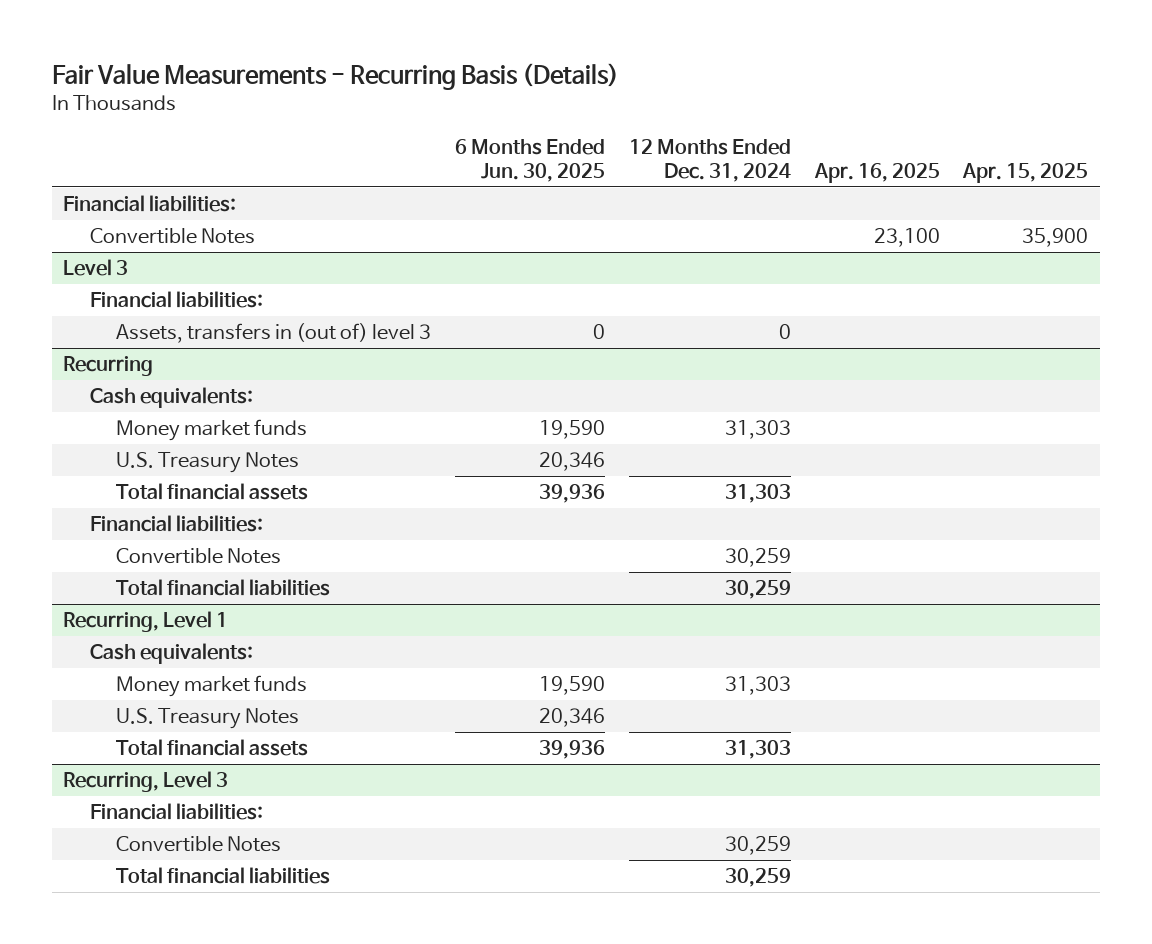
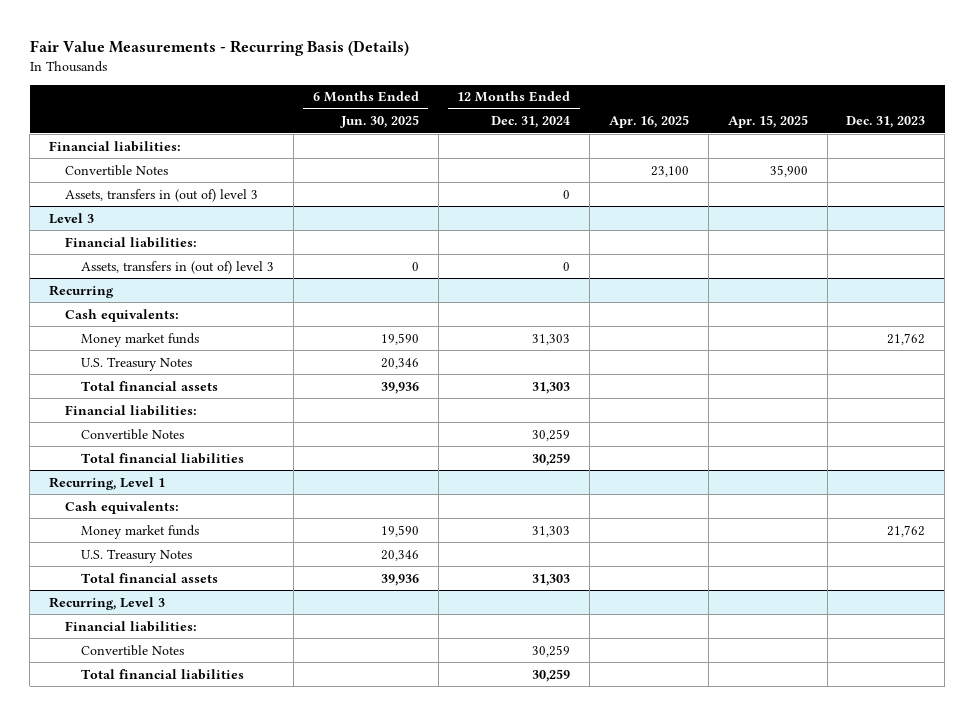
- | 6 Months Ended Jun. 30, 2025 | 12 Months Ended Dec. 31, 2024 | Apr. 16, 2025 | Apr. 15, 2025
+ | 6 Months Ended Jun. 30, 2025 | 12 Months Ended Dec. 31, 2024 | Apr. 16, 2025 | Apr. 15, 2025 | Dec. 31, 2023
+ Assets, transfers in (out of) level 3 | | 0 | | |

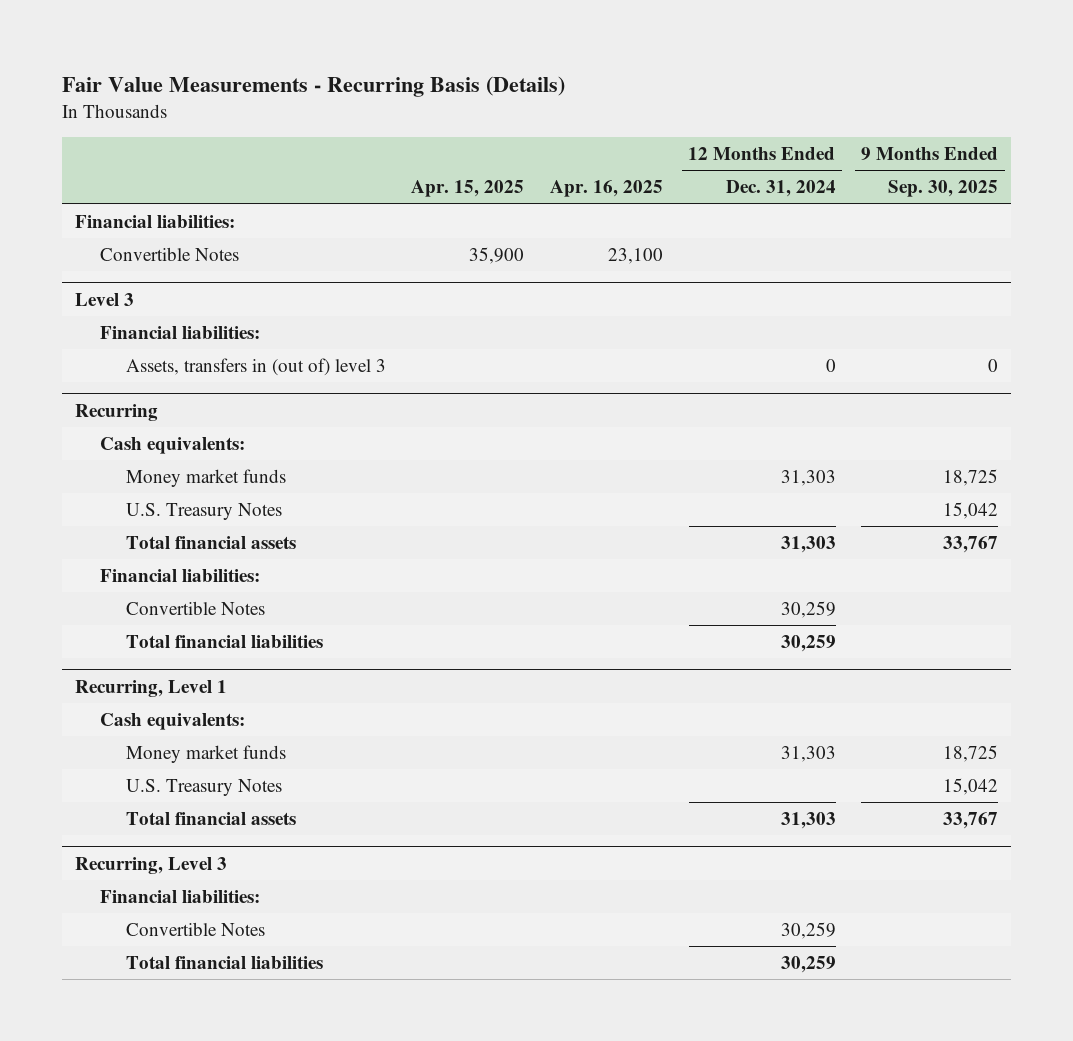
- | 6 Months Ended Jun. 30, 2025 | 12 Months Ended Dec. 31, 2024 | Apr. 16, 2025 | Apr. 15, 2025 | Dec. 31, 2023
+ | Apr. 15, 2025 | Apr. 16, 2025 | 12 Months Ended Dec. 31, 2024 | 9 Months Ended Sep. 30, 2025
- Assets, transfers in (out of) level 3 | | 0 | | |

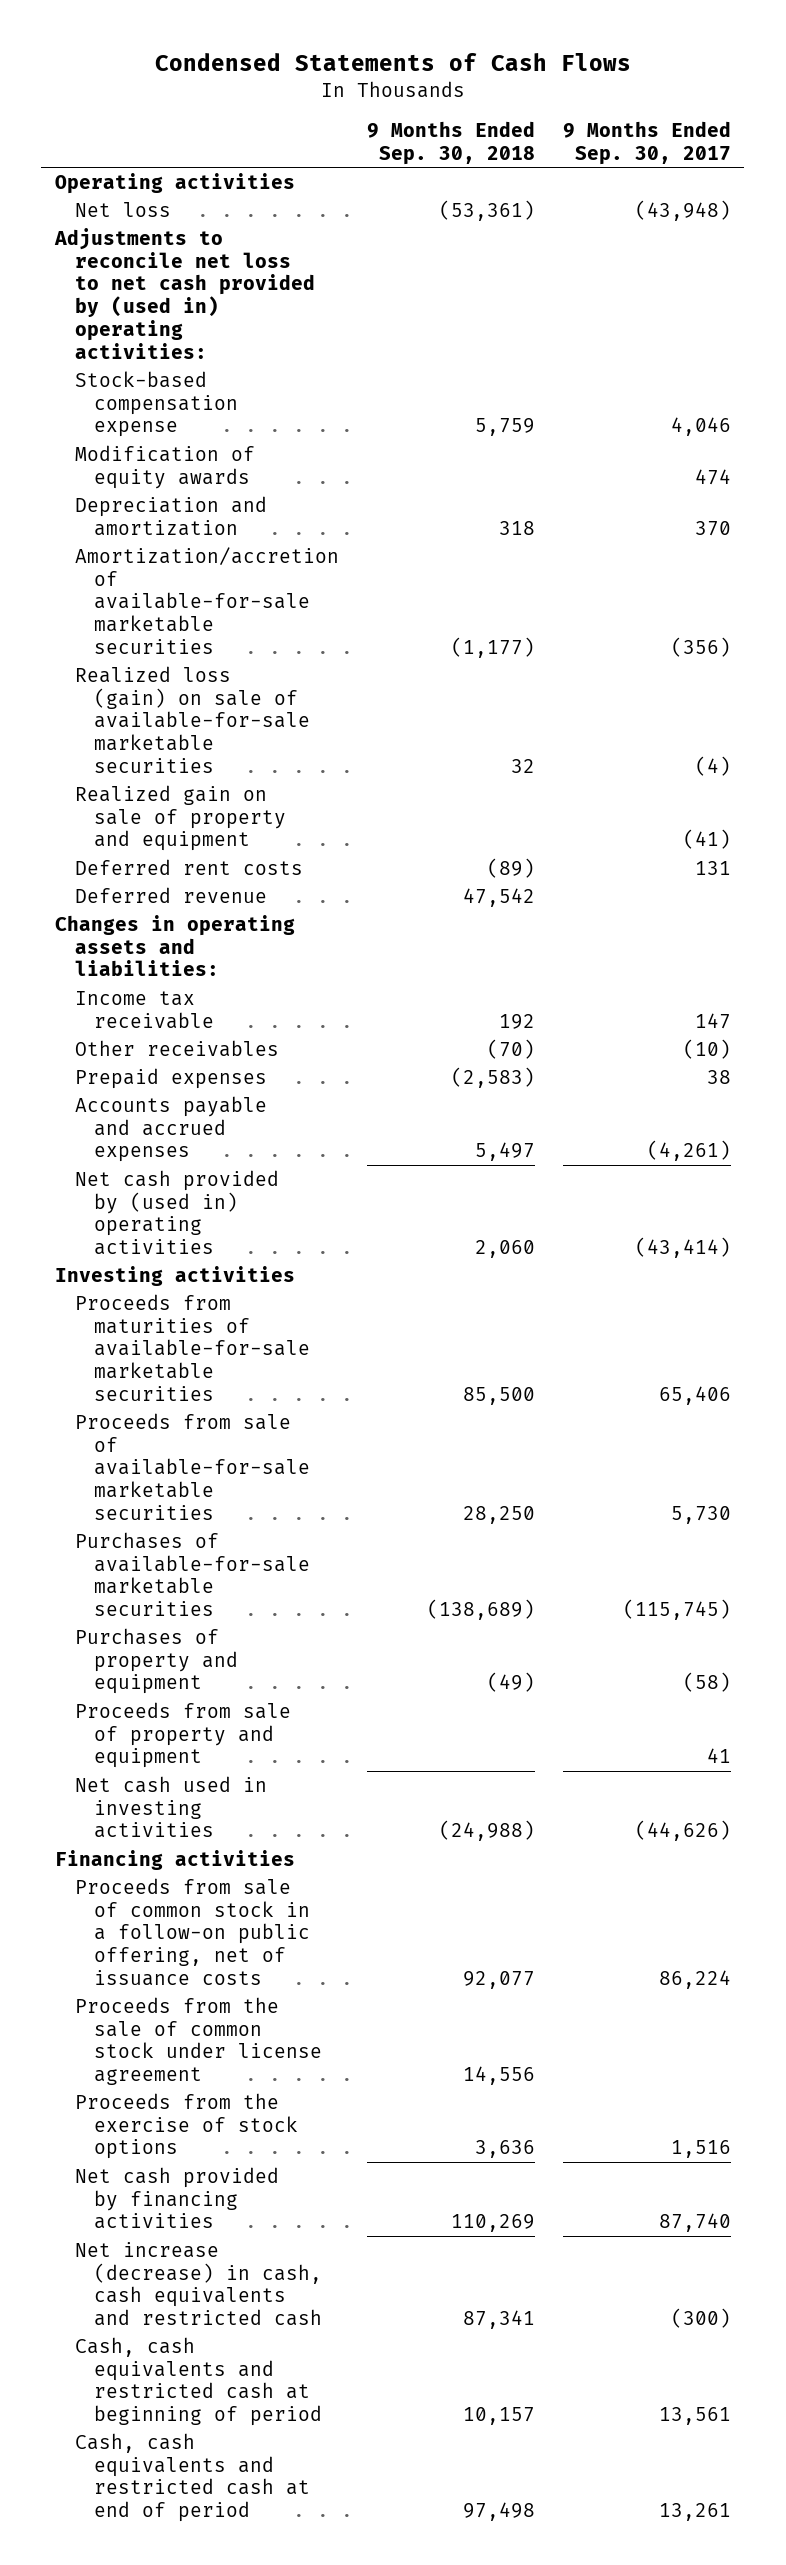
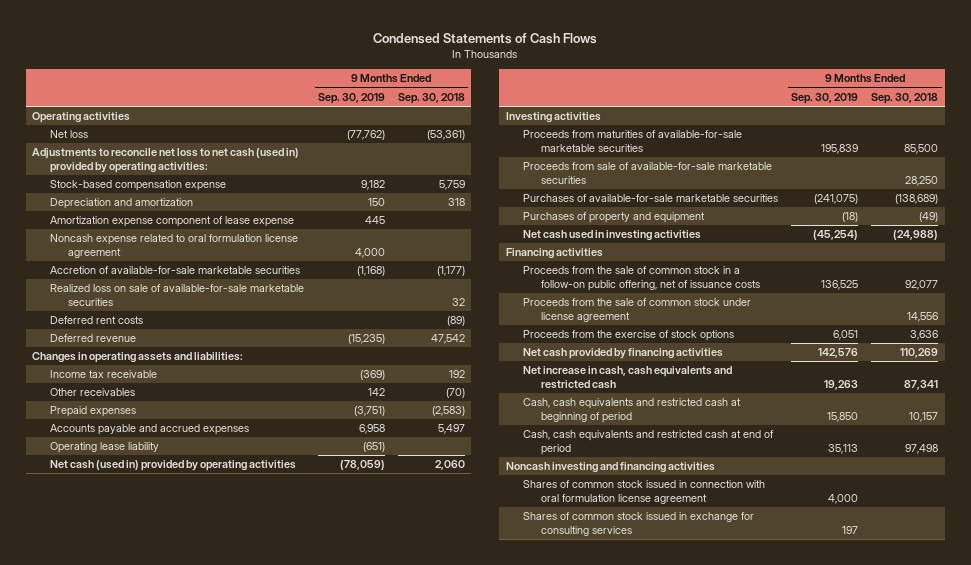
- | 9 Months Ended Sep. 30, 2018 | 9 Months Ended Sep. 30, 2017
+ | 9 Months Ended Sep. 30, 2019 | 9 Months Ended Sep. 30, 2018
- Adjustments to reconcile net loss to net cash provided by (used in) operating activities:
+ Adjustments to reconcile net loss to net cash (used in) provided by operating activities:
- Modification of equity awards | | 474
- Amortization/accretion of available-for-sale marketable securities | (1,177) | (356)
- Realized loss (gain) on sale of available-for-sale marketable securities | 32 | (4)
- Realized gain on sale of property and equipment | | (41)
+ Amortization expense component of lease expense | 445 |
+ Noncash expense related to oral formulation license agreement | 4,000 |
+ Accretion of available-for-sale marketable securities | (1,168) | (1,177)
+ Realized loss on sale of available-for-sale marketable securities | | 32
- Net cash provided by (used in) operating activities | 2,060 | (43,414)
+ Operating lease liability | (651) |
+ Net cash (used in) provided by operating activities | (78,059) | 2,060
- Proceeds from sale of property and equipment | | 41
- Proceeds from sale of common stock in a follow-on public offering, net of issuance costs | 92,077 | 86,224
+ Proceeds from the sale of common stock in a follow-on public offering, net of issuance costs | 136,525 | 92,077
- Net increase (decrease) in cash, cash equivalents and restricted cash | 87,341 | (300)
+ Net increase in cash, cash equivalents and restricted cash | 19,263 | 87,341
+ Noncash investing and financing activities
+ Shares of common stock issued in connection with oral formulation license agreement | 4,000 |
+ Shares of common stock issued in exchange for consulting services | 197 |

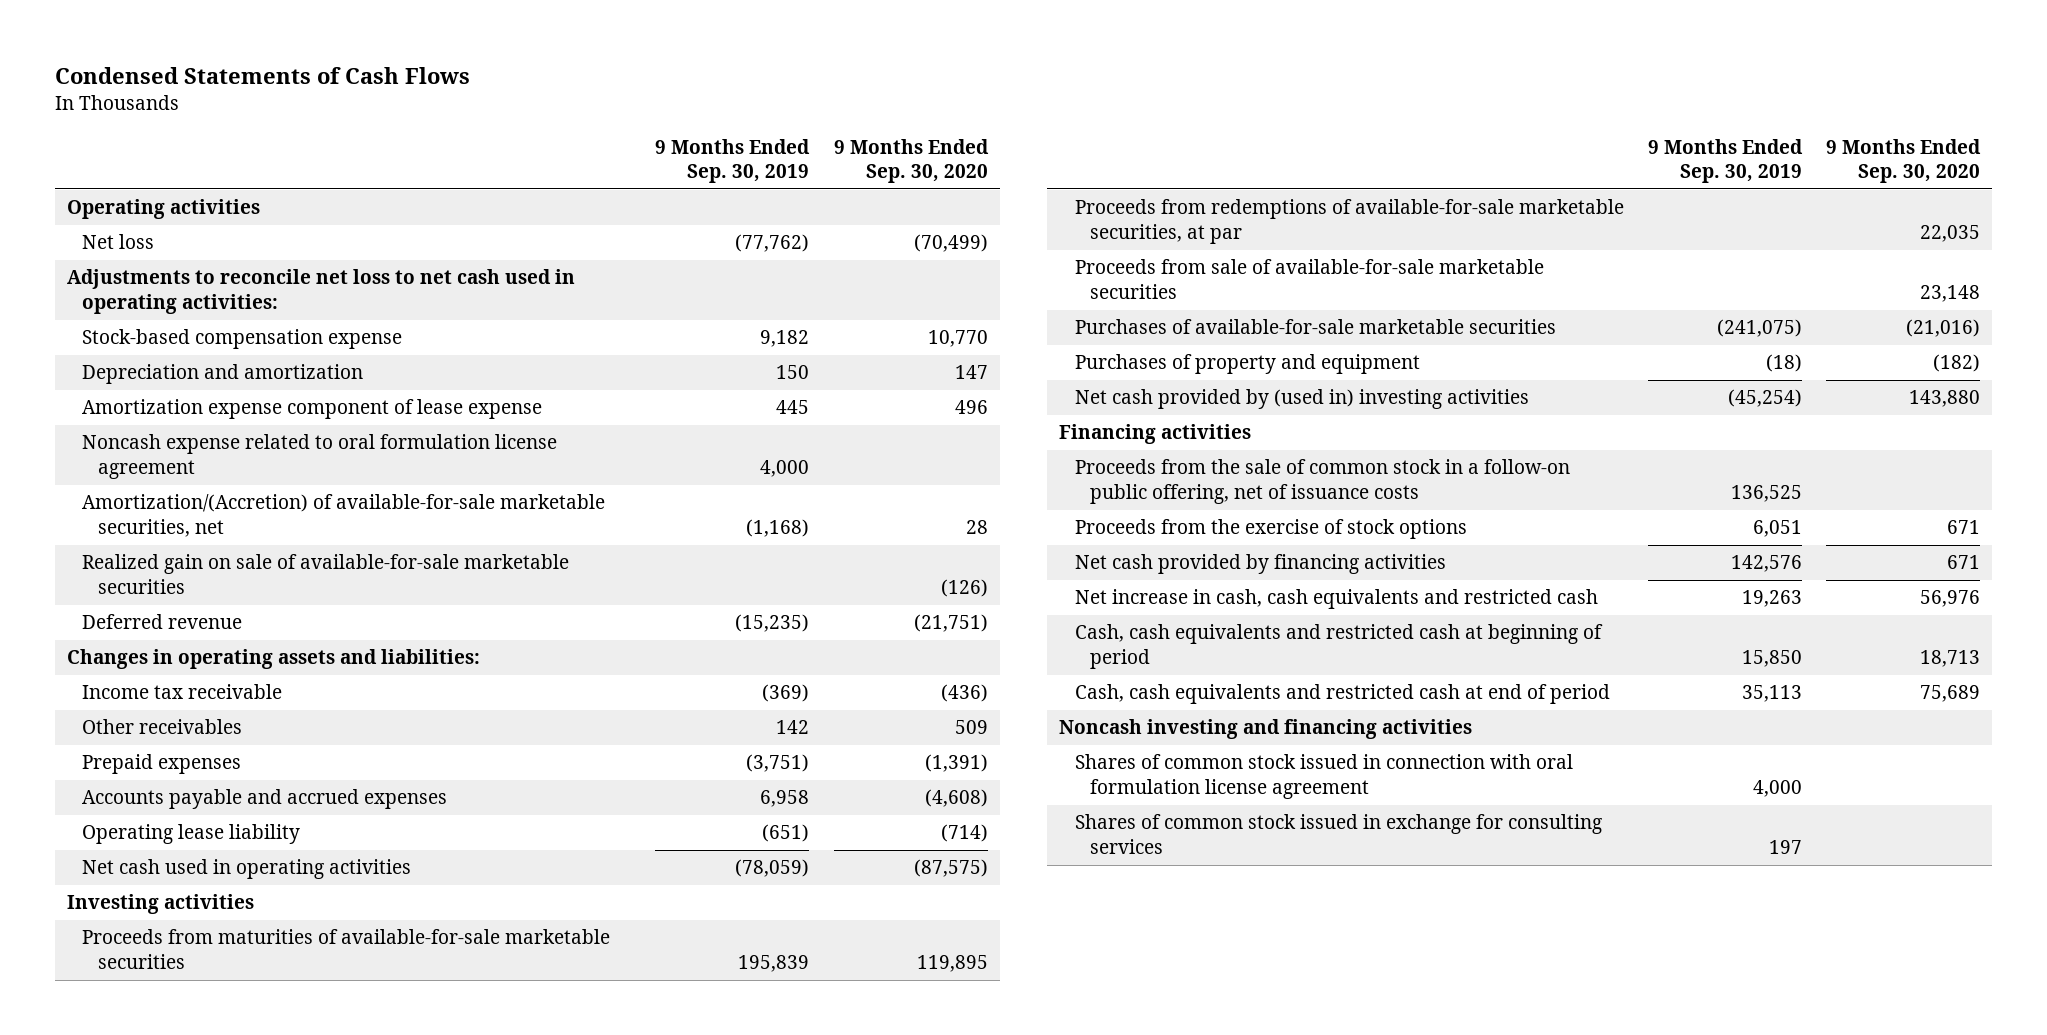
- | 9 Months Ended Sep. 30, 2019 | 9 Months Ended Sep. 30, 2018
+ | 9 Months Ended Sep. 30, 2019 | 9 Months Ended Sep. 30, 2020
- Adjustments to reconcile net loss to net cash (used in) provided by operating activities:
+ Adjustments to reconcile net loss to net cash used in operating activities:
- Accretion of available-for-sale marketable securities | (1,168) | (1,177)
- Realized loss on sale of available-for-sale marketable securities | | 32
- Deferred rent costs | | (89)
+ Amortization/(Accretion) of available-for-sale marketable securities, net | (1,168) | 28
+ Realized gain on sale of available-for-sale marketable securities | | (126)
- Net cash (used in) provided by operating activities | (78,059) | 2,060
+ Net cash used in operating activities | (78,059) | (87,575)
+ Proceeds from redemptions of available-for-sale marketable securities, at par | | 22,035
- Net cash used in investing activities | (45,254) | (24,988)
+ Net cash provided by (used in) investing activities | (45,254) | 143,880
- Proceeds from the sale of common stock under license agreement | | 14,556

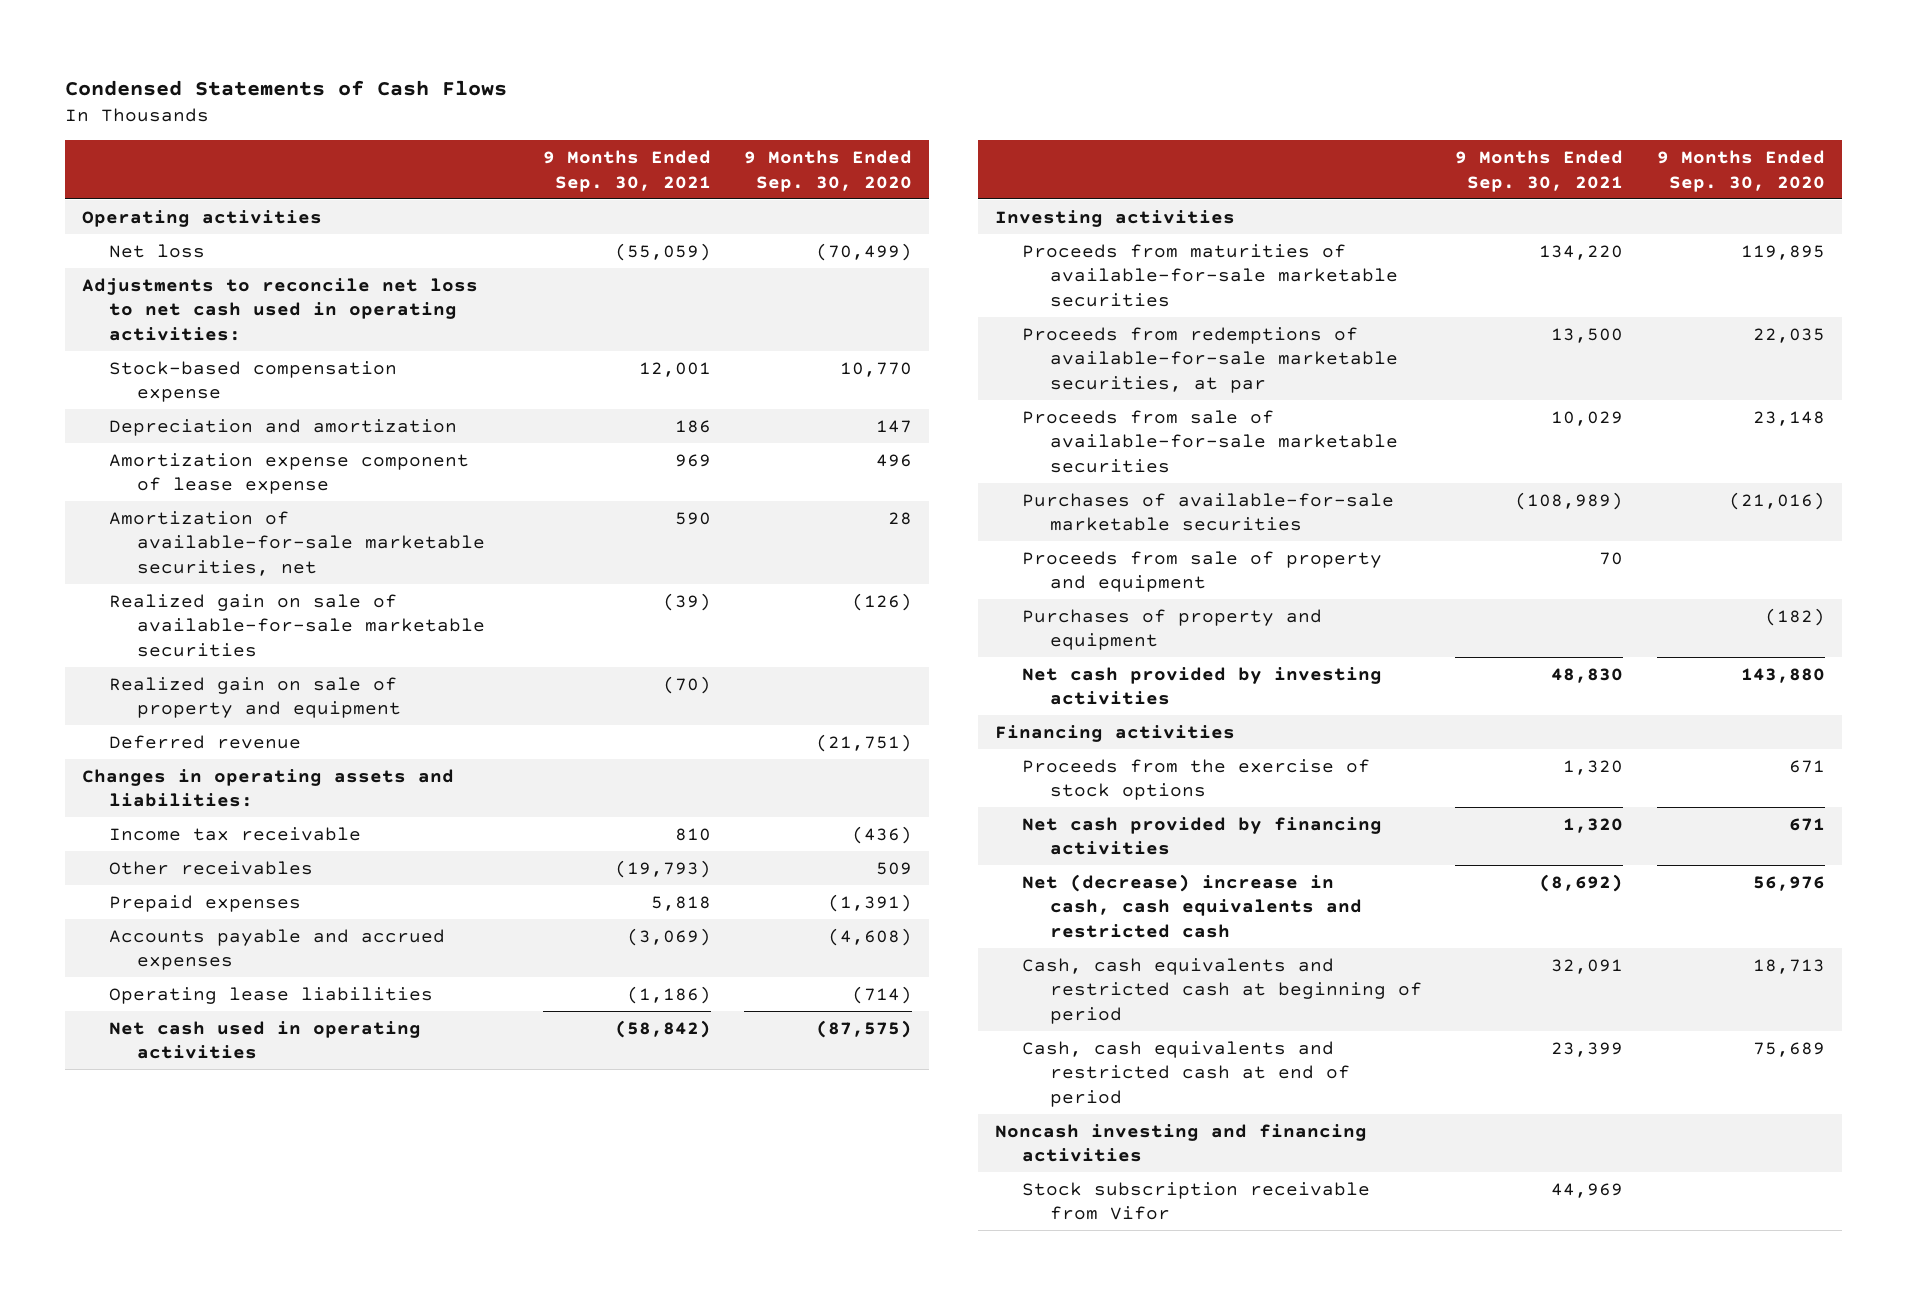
- | 9 Months Ended Sep. 30, 2019 | 9 Months Ended Sep. 30, 2020
+ | 9 Months Ended Sep. 30, 2021 | 9 Months Ended Sep. 30, 2020
- Noncash expense related to oral formulation license agreement | 4,000 |
- Amortization/(Accretion) of available-for-sale marketable securities, net | (1,168) | 28
+ Amortization of available-for-sale marketable securities, net | 590 | 28
+ Realized gain on sale of property and equipment | (70) |
- Operating lease liability | (651) | (714)
+ Operating lease liabilities | (1,186) | (714)
+ Proceeds from sale of property and equipment | 70 |
- Net cash provided by (used in) investing activities | (45,254) | 143,880
+ Net cash provided by investing activities | 48,830 | 143,880
- Proceeds from the sale of common stock in a follow-on public offering, net of issuance costs | 136,525 |
- Net increase in cash, cash equivalents and restricted cash | 19,263 | 56,976
+ Net (decrease) increase in cash, cash equivalents and restricted cash | (8,692) | 56,976
- Shares of common stock issued in connection with oral formulation license agreement | 4,000 |
- Shares of common stock issued in exchange for consulting services | 197 |
+ Stock subscription receivable from Vifor | 44,969 |

